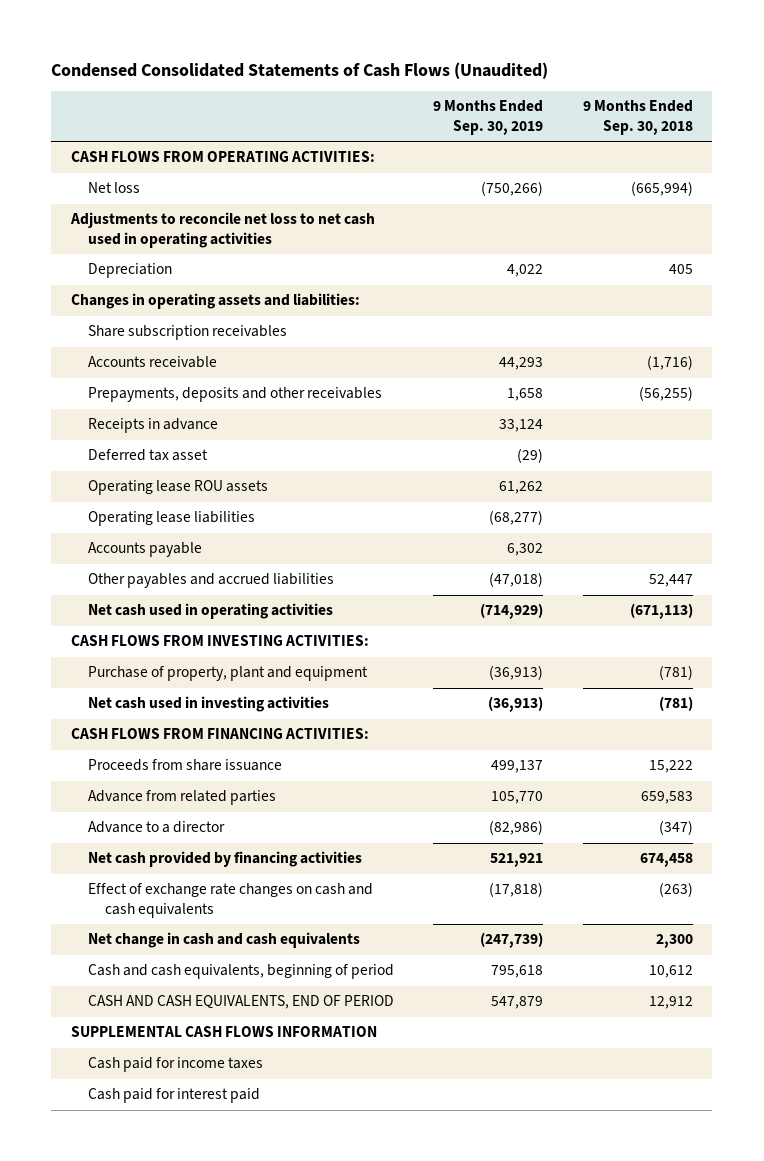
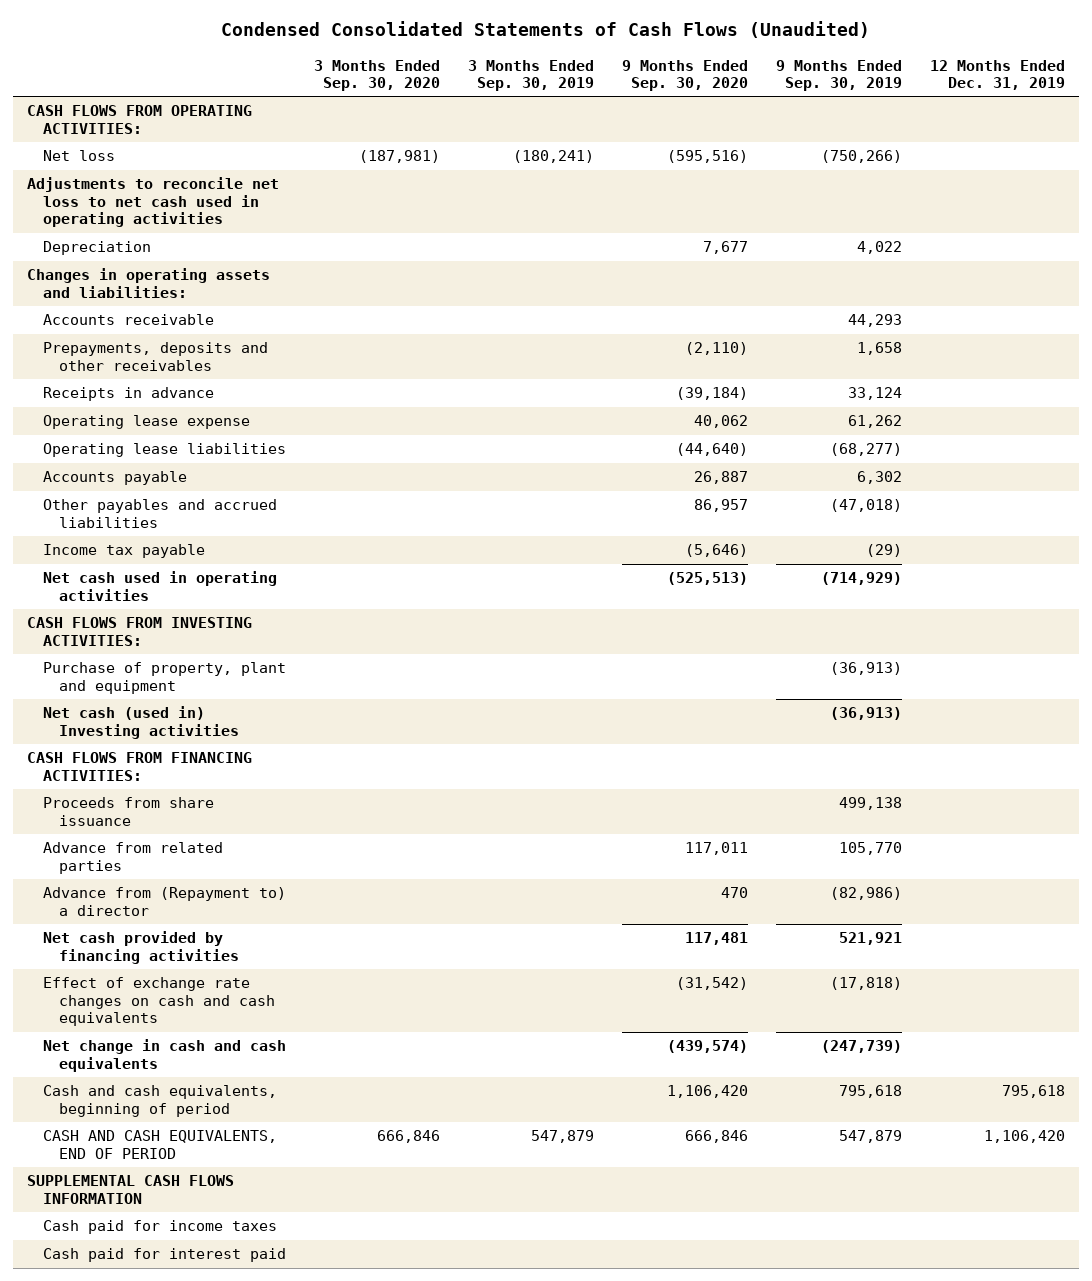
- | 9 Months Ended Sep. 30, 2019 | 9 Months Ended Sep. 30, 2018
+ | 3 Months Ended Sep. 30, 2020 | 3 Months Ended Sep. 30, 2019 | 9 Months Ended Sep. 30, 2020 | 9 Months Ended Sep. 30, 2019 | 12 Months Ended Dec. 31, 2019
- Share subscription receivables
- Deferred tax asset | (29) |
- Operating lease ROU assets | 61,262 |
+ Operating lease expense | | | 40,062 | 61,262 |
+ Income tax payable | | | (5,646) | (29) |
- Net cash used in investing activities | (36,913) | (781)
+ Net cash (used in) Investing activities | | | | (36,913) |
- Proceeds from share issuance | 499,137 | 15,222
+ Proceeds from share issuance | | | | 499,138 |
- Advance to a director | (82,986) | (347)
+ Advance from (Repayment to) a director | | | 470 | (82,986) |

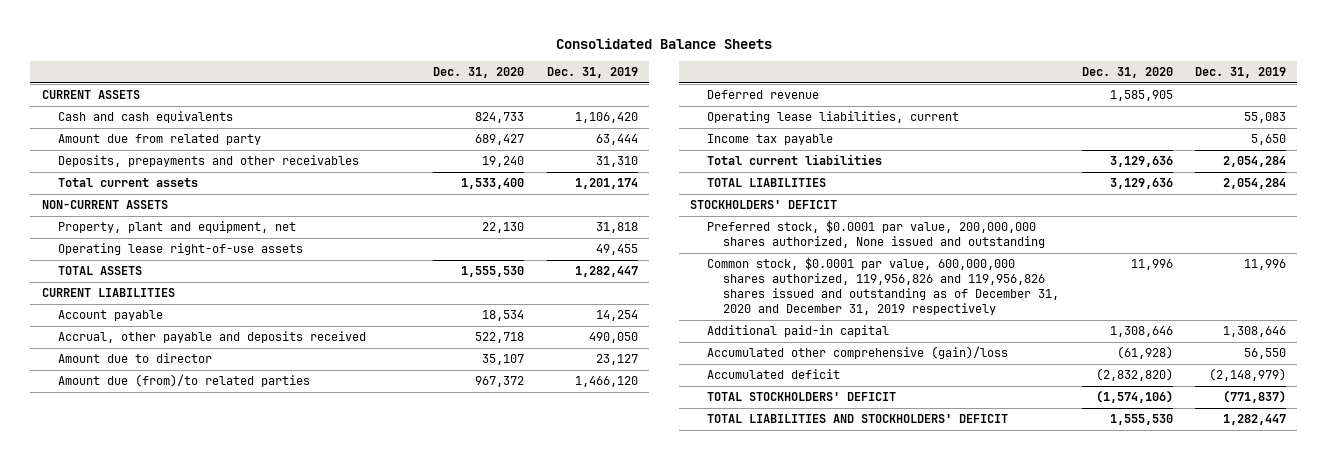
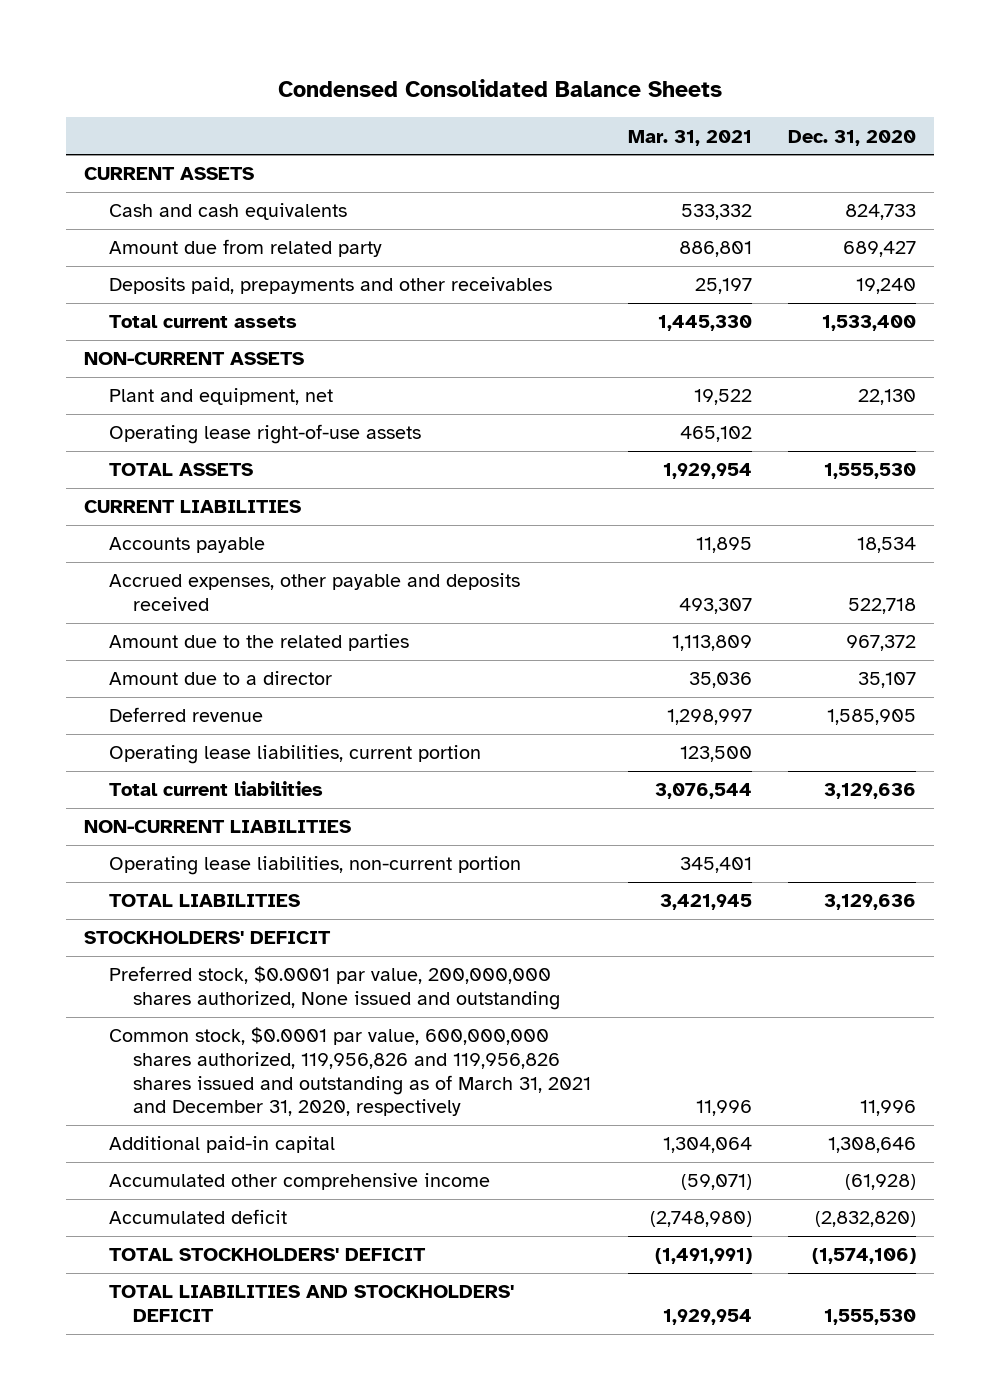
- Consolidated Balance Sheets
+ Condensed Consolidated Balance Sheets
- | Dec. 31, 2020 | Dec. 31, 2019
+ | Mar. 31, 2021 | Dec. 31, 2020
- Deposits, prepayments and other receivables | 19,240 | 31,310
+ Deposits paid, prepayments and other receivables | 25,197 | 19,240
- Property, plant and equipment, net | 22,130 | 31,818
+ Plant and equipment, net | 19,522 | 22,130
- Account payable | 18,534 | 14,254
- Accrual, other payable and deposits received | 522,718 | 490,050
- Amount due to director | 35,107 | 23,127
- Amount due (from)/to related parties | 967,372 | 1,466,120
+ Accounts payable | 11,895 | 18,534
+ Accrued expenses, other payable and deposits received | 493,307 | 522,718
+ Amount due to the related parties | 1,113,809 | 967,372
+ Amount due to a director | 35,036 | 35,107
- Operating lease liabilities, current | | 55,083
- Income tax payable | | 5,650
+ Operating lease liabilities, current portion | 123,500 |
+ NON-CURRENT LIABILITIES
+ Operating lease liabilities, non-current portion | 345,401 |
- Common stock, $0.0001 par value, 600,000,000 shares authorized, 119,956,826 and 119,956,826 shares issued and outstanding as of December 31, 2020 and December 31, 2019 respectively | 11,996 | 11,996
+ Common stock, $0.0001 par value, 600,000,000 shares authorized, 119,956,826 and 119,956,826 shares issued and outstanding as of March 31, 2021 and December 31, 2020, respectively | 11,996 | 11,996
- Accumulated other comprehensive (gain)/loss | (61,928) | 56,550
+ Accumulated other comprehensive income | (59,071) | (61,928)

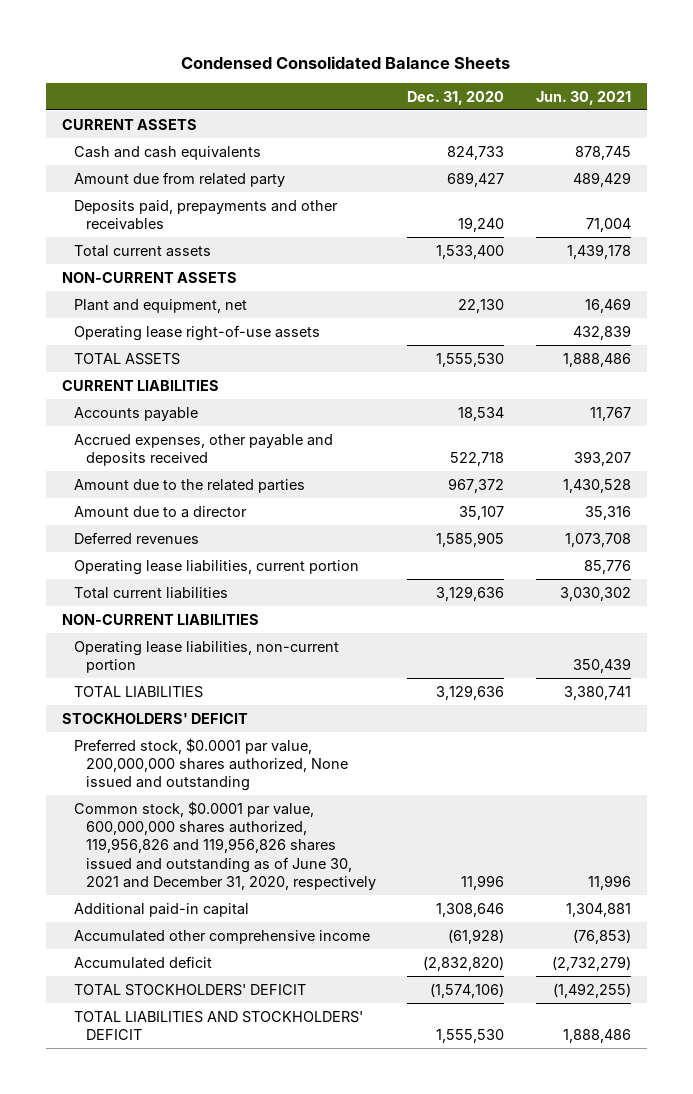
- | Mar. 31, 2021 | Dec. 31, 2020
+ | Dec. 31, 2020 | Jun. 30, 2021
- Deferred revenue | 1,298,997 | 1,585,905
+ Deferred revenues | 1,585,905 | 1,073,708
- Common stock, $0.0001 par value, 600,000,000 shares authorized, 119,956,826 and 119,956,826 shares issued and outstanding as of March 31, 2021 and December 31, 2020, respectively | 11,996 | 11,996
+ Common stock, $0.0001 par value, 600,000,000 shares authorized, 119,956,826 and 119,956,826 shares issued and outstanding as of June 30, 2021 and December 31, 2020, respectively | 11,996 | 11,996

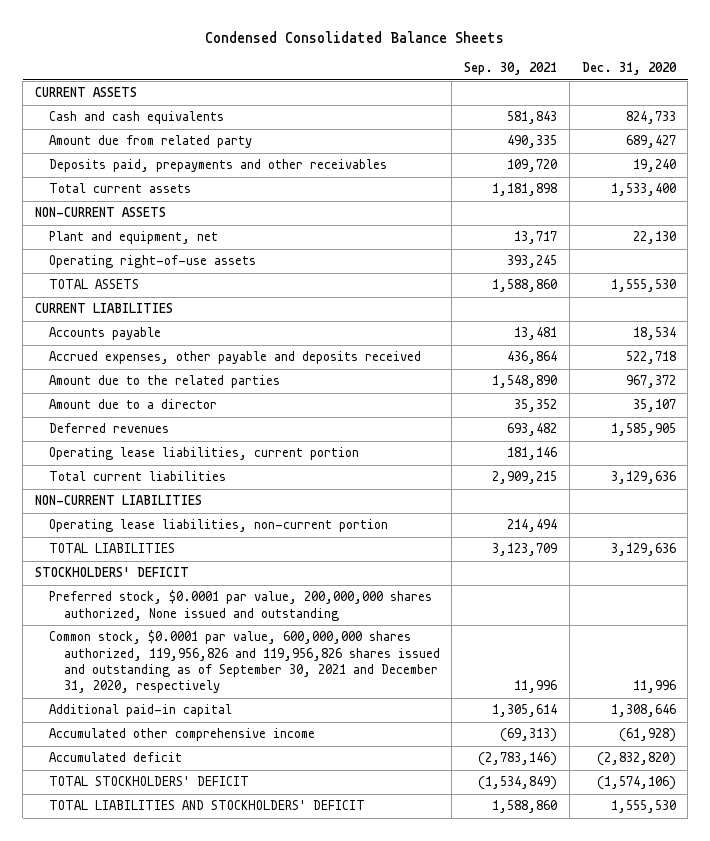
- | Dec. 31, 2020 | Jun. 30, 2021
+ | Sep. 30, 2021 | Dec. 31, 2020
- Operating lease right-of-use assets | | 432,839
+ Operating right-of-use assets | 393,245 |
- Common stock, $0.0001 par value, 600,000,000 shares authorized, 119,956,826 and 119,956,826 shares issued and outstanding as of June 30, 2021 and December 31, 2020, respectively | 11,996 | 11,996
+ Common stock, $0.0001 par value, 600,000,000 shares authorized, 119,956,826 and 119,956,826 shares issued and outstanding as of September 30, 2021 and December 31, 2020, respectively | 11,996 | 11,996

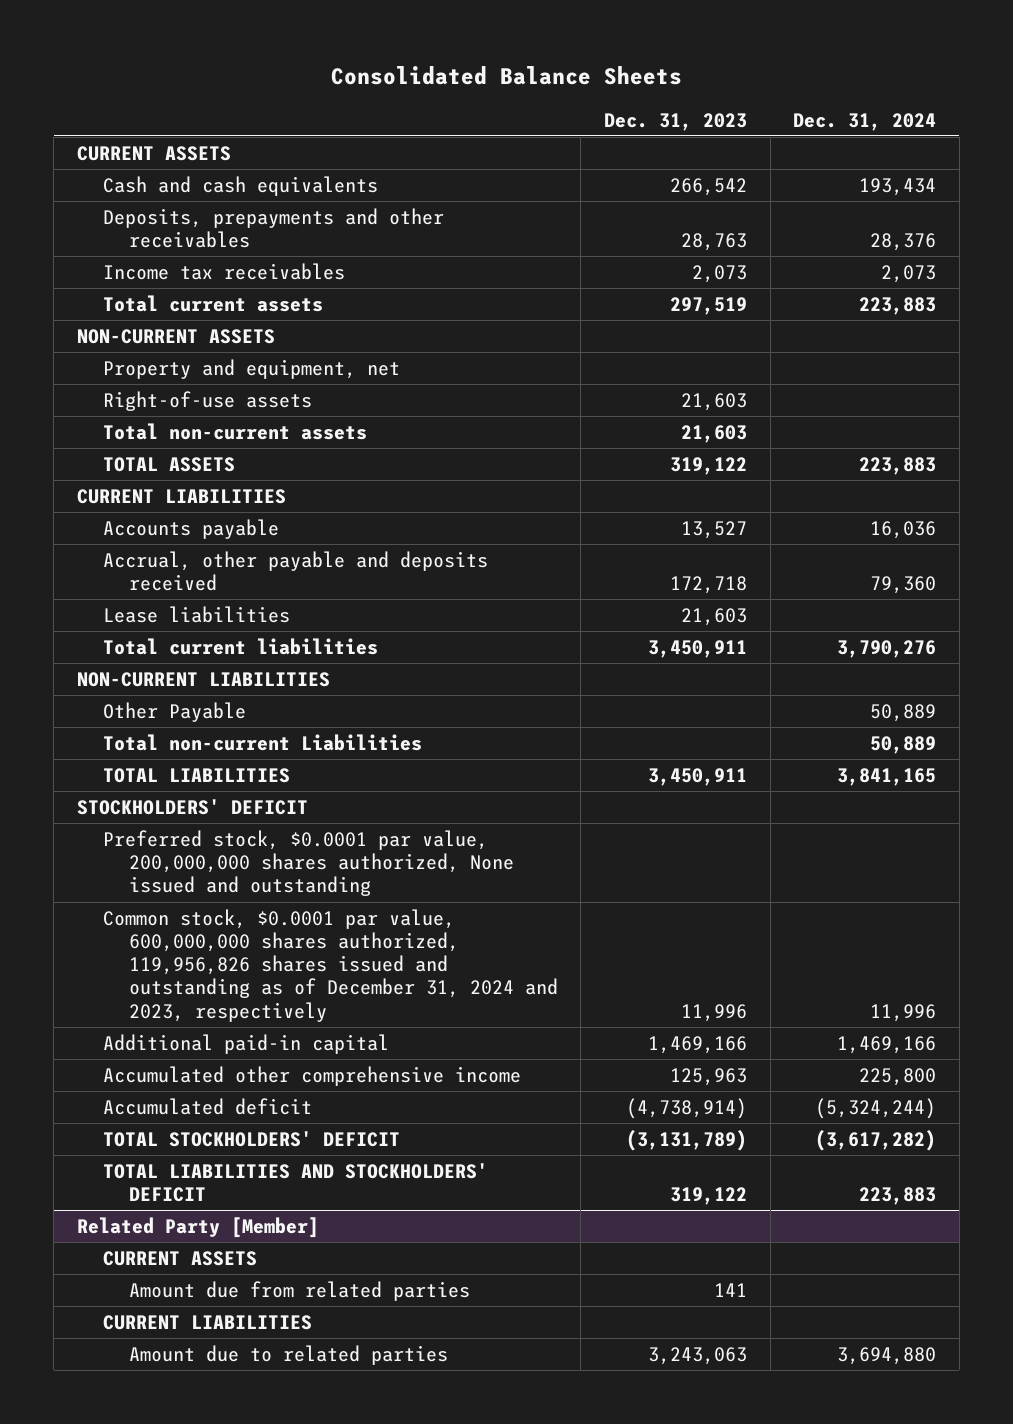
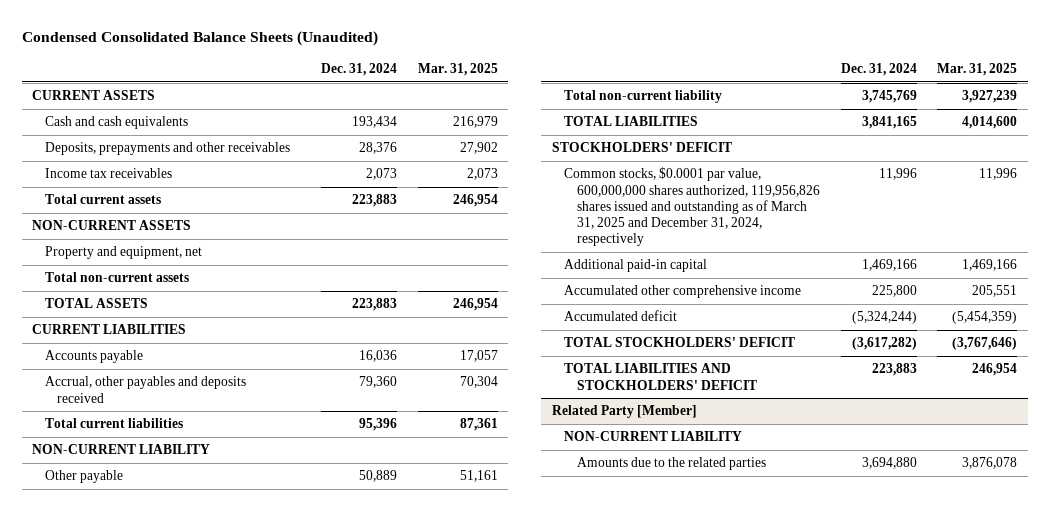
- Consolidated Balance Sheets
+ Condensed Consolidated Balance Sheets (Unaudited)
- | Dec. 31, 2023 | Dec. 31, 2024
+ | Dec. 31, 2024 | Mar. 31, 2025
- Right-of-use assets | 21,603 |
- Accrual, other payable and deposits received | 172,718 | 79,360
- Lease liabilities | 21,603 |
- Total current liabilities | 3,450,911 | 3,790,276
- NON-CURRENT LIABILITIES
- Other Payable | | 50,889
- Total non-current Liabilities | | 50,889
+ Accrual, other payables and deposits received | 79,360 | 70,304
+ Total current liabilities | 95,396 | 87,361
+ NON-CURRENT LIABILITY
+ Other payable | 50,889 | 51,161
+ Total non-current liability | 3,745,769 | 3,927,239
- Preferred stock, $0.0001 par value, 200,000,000 shares authorized, None issued and outstanding
- Common stock, $0.0001 par value, 600,000,000 shares authorized, 119,956,826 shares issued and outstanding as of December 31, 2024 and 2023, respectively | 11,996 | 11,996
+ Common stocks, $0.0001 par value, 600,000,000 shares authorized, 119,956,826 shares issued and outstanding as of March 31, 2025 and December 31, 2024, respectively | 11,996 | 11,996
@ Related Party [Member]
- CURRENT ASSETS
- Amount due from related parties | 141 |
- CURRENT LIABILITIES
- Amount due to related parties | 3,243,063 | 3,694,880
+ NON-CURRENT LIABILITY
+ Amounts due to the related parties | 3,694,880 | 3,876,078

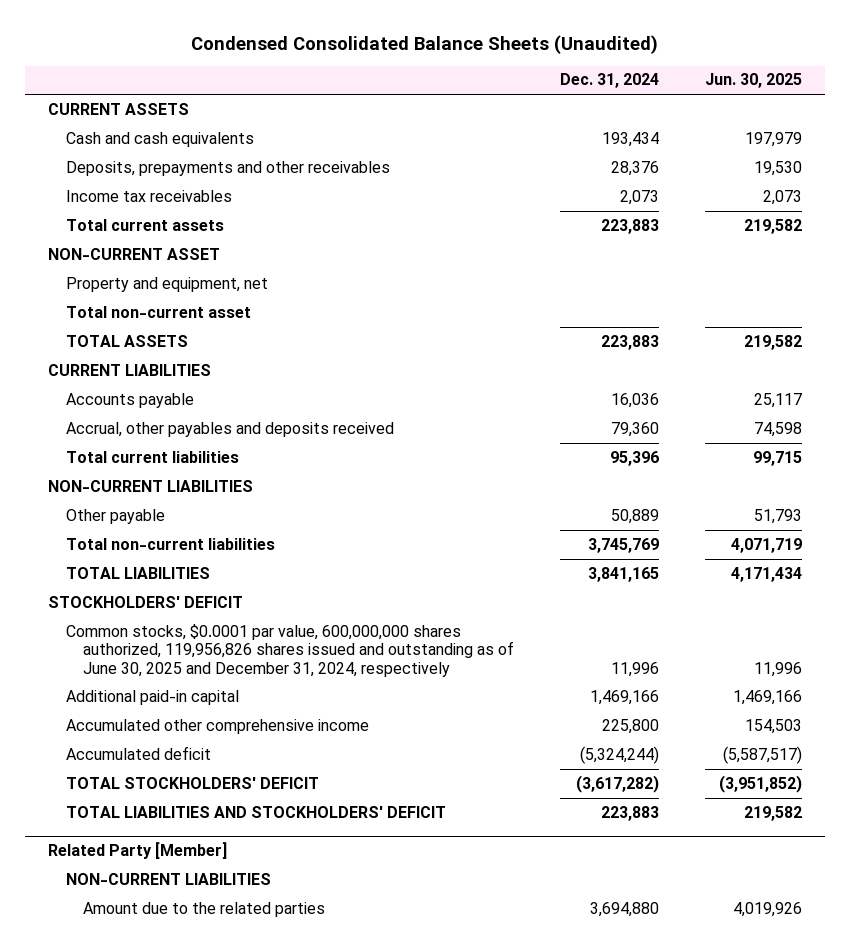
- | Dec. 31, 2024 | Mar. 31, 2025
+ | Dec. 31, 2024 | Jun. 30, 2025
- NON-CURRENT ASSETS
+ NON-CURRENT ASSET
- Total non-current assets
+ Total non-current asset
- NON-CURRENT LIABILITY
+ NON-CURRENT LIABILITIES
- Total non-current liability | 3,745,769 | 3,927,239
+ Total non-current liabilities | 3,745,769 | 4,071,719
- Common stocks, $0.0001 par value, 600,000,000 shares authorized, 119,956,826 shares issued and outstanding as of March 31, 2025 and December 31, 2024, respectively | 11,996 | 11,996
+ Common stocks, $0.0001 par value, 600,000,000 shares authorized, 119,956,826 shares issued and outstanding as of June 30, 2025 and December 31, 2024, respectively | 11,996 | 11,996
@ Related Party [Member]
- NON-CURRENT LIABILITY
- Amounts due to the related parties | 3,694,880 | 3,876,078
+ NON-CURRENT LIABILITIES
+ Amount due to the related parties | 3,694,880 | 4,019,926

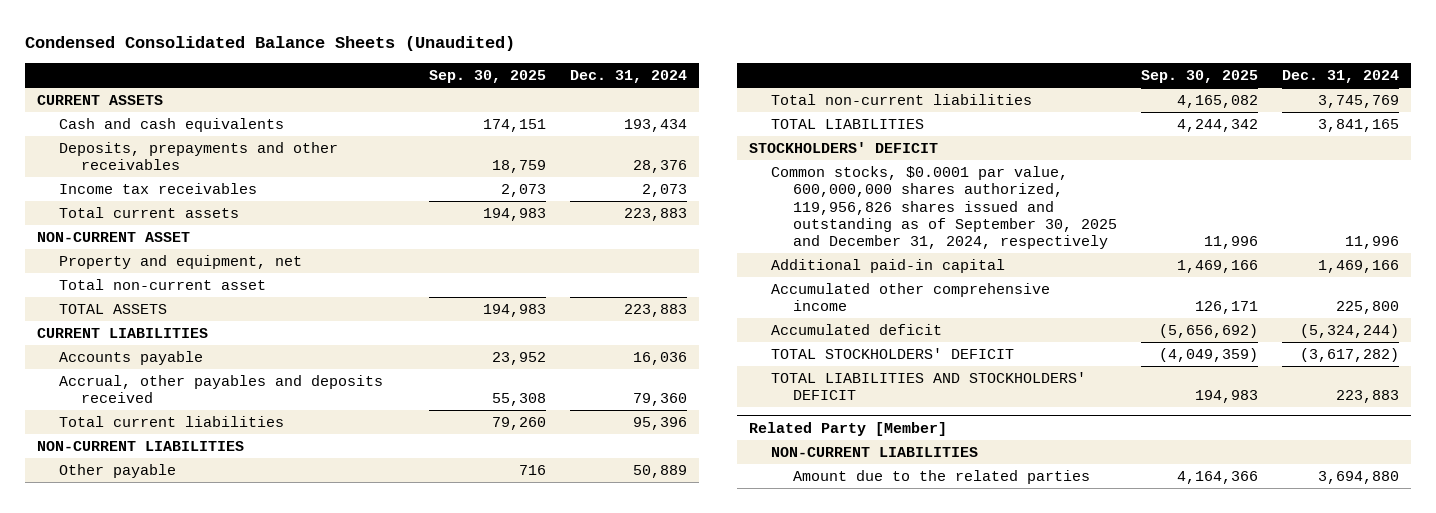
- | Dec. 31, 2024 | Jun. 30, 2025
+ | Sep. 30, 2025 | Dec. 31, 2024
- Common stocks, $0.0001 par value, 600,000,000 shares authorized, 119,956,826 shares issued and outstanding as of June 30, 2025 and December 31, 2024, respectively | 11,996 | 11,996
+ Common stocks, $0.0001 par value, 600,000,000 shares authorized, 119,956,826 shares issued and outstanding as of September 30, 2025 and December 31, 2024, respectively | 11,996 | 11,996

